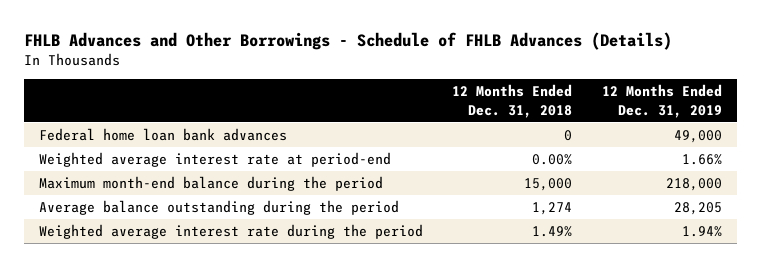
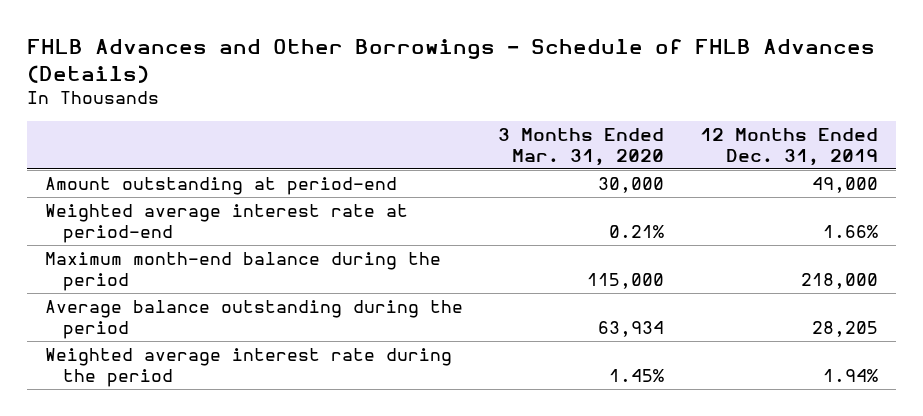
- | 12 Months Ended Dec. 31, 2018 | 12 Months Ended Dec. 31, 2019
+ | 3 Months Ended Mar. 31, 2020 | 12 Months Ended Dec. 31, 2019
- Federal home loan bank advances | 0 | 49,000
+ Amount outstanding at period-end | 30,000 | 49,000

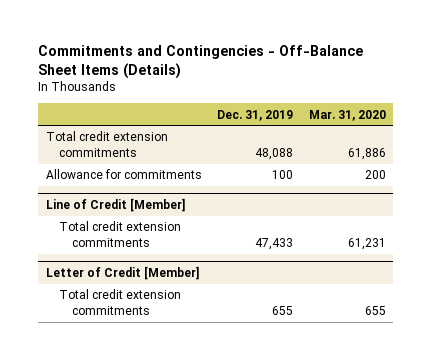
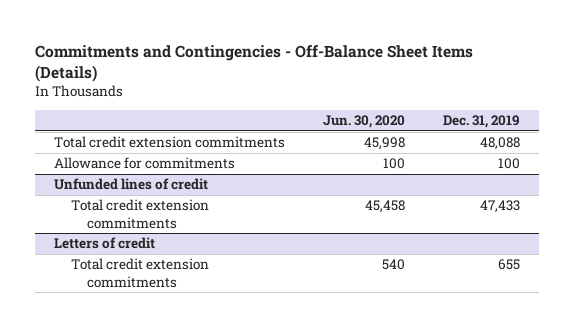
- | Dec. 31, 2019 | Mar. 31, 2020
+ | Jun. 30, 2020 | Dec. 31, 2019
- Line of Credit [Member]
+ Unfunded lines of credit
- Letter of Credit [Member]
+ Letters of credit

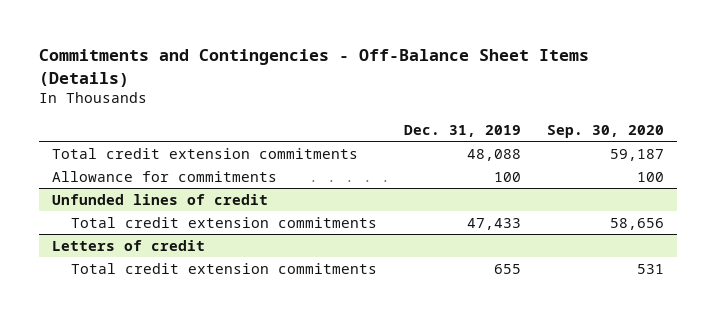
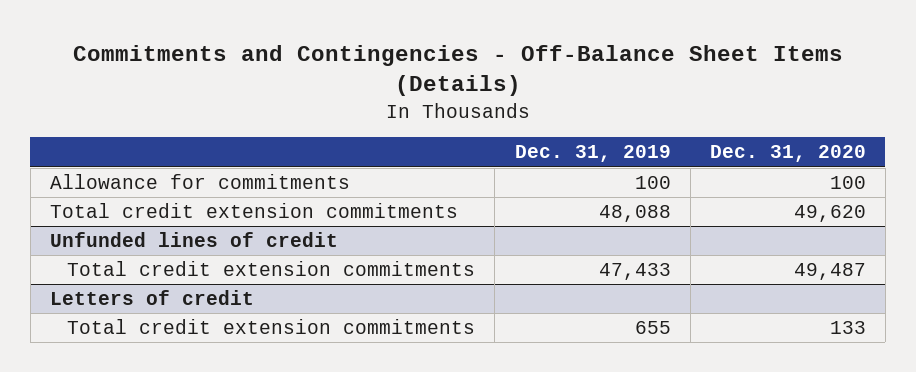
- | Dec. 31, 2019 | Sep. 30, 2020
+ | Dec. 31, 2019 | Dec. 31, 2020
moved down: Total credit extension commitments | 48,088 | 49,620

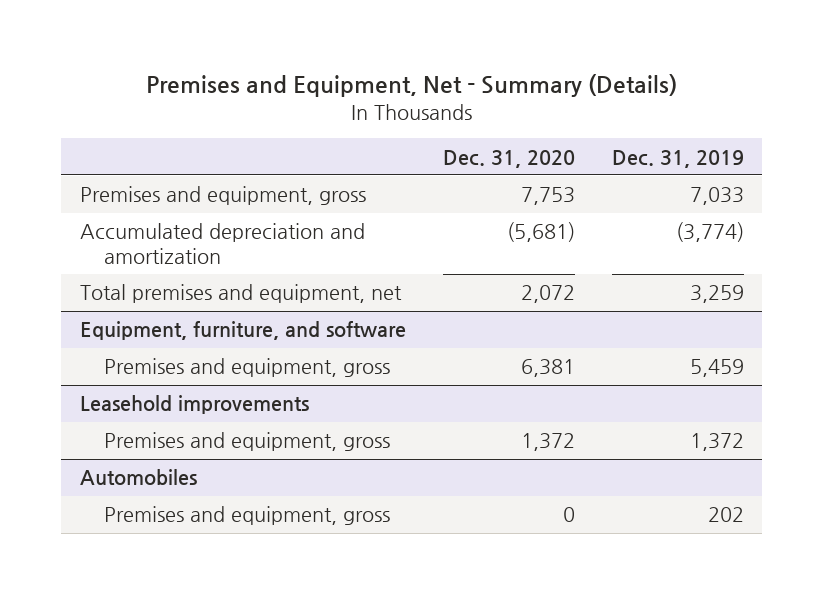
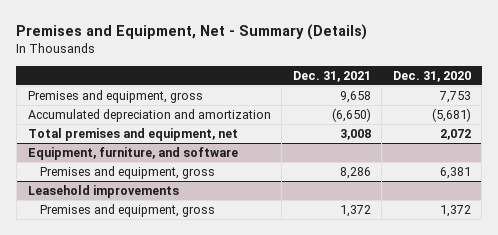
- | Dec. 31, 2020 | Dec. 31, 2019
+ | Dec. 31, 2021 | Dec. 31, 2020
- Automobiles
- Premises and equipment, gross | 0 | 202

